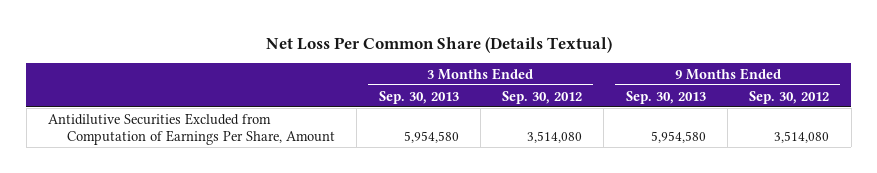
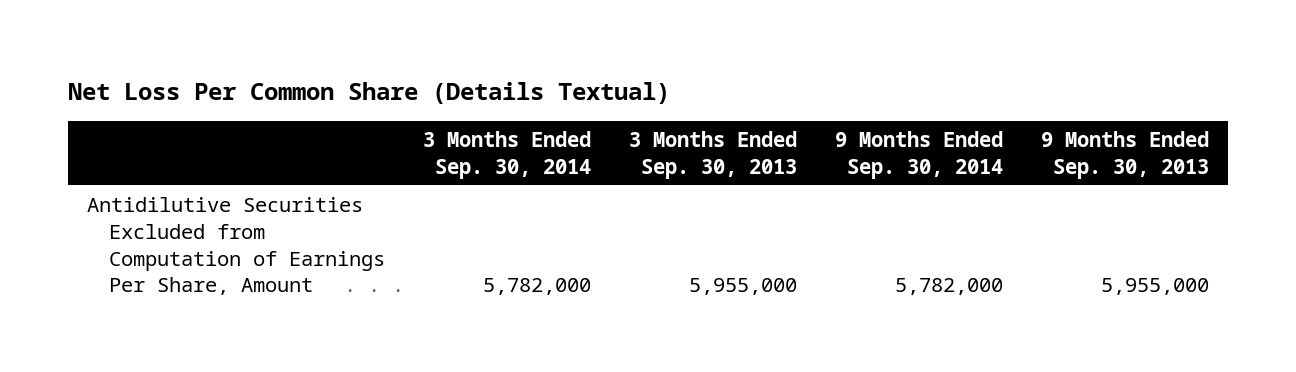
- | 3 Months Ended Sep. 30, 2013 | 3 Months Ended Sep. 30, 2012 | 9 Months Ended Sep. 30, 2013 | 9 Months Ended Sep. 30, 2012
+ | 3 Months Ended Sep. 30, 2014 | 3 Months Ended Sep. 30, 2013 | 9 Months Ended Sep. 30, 2014 | 9 Months Ended Sep. 30, 2013
- Antidilutive Securities Excluded from Computation of Earnings Per Share, Amount | 5,954,580 | 3,514,080 | 5,954,580 | 3,514,080
+ Antidilutive Securities Excluded from Computation of Earnings Per Share, Amount | 5,782,000 | 5,955,000 | 5,782,000 | 5,955,000

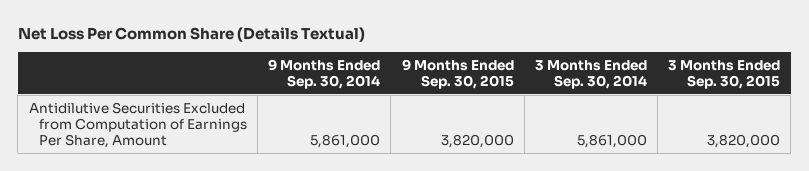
- | 3 Months Ended Sep. 30, 2014 | 3 Months Ended Sep. 30, 2013 | 9 Months Ended Sep. 30, 2014 | 9 Months Ended Sep. 30, 2013
+ | 9 Months Ended Sep. 30, 2014 | 9 Months Ended Sep. 30, 2015 | 3 Months Ended Sep. 30, 2014 | 3 Months Ended Sep. 30, 2015
- Antidilutive Securities Excluded from Computation of Earnings Per Share, Amount | 5,782,000 | 5,955,000 | 5,782,000 | 5,955,000
+ Antidilutive Securities Excluded from Computation of Earnings Per Share, Amount | 5,861,000 | 3,820,000 | 5,861,000 | 3,820,000

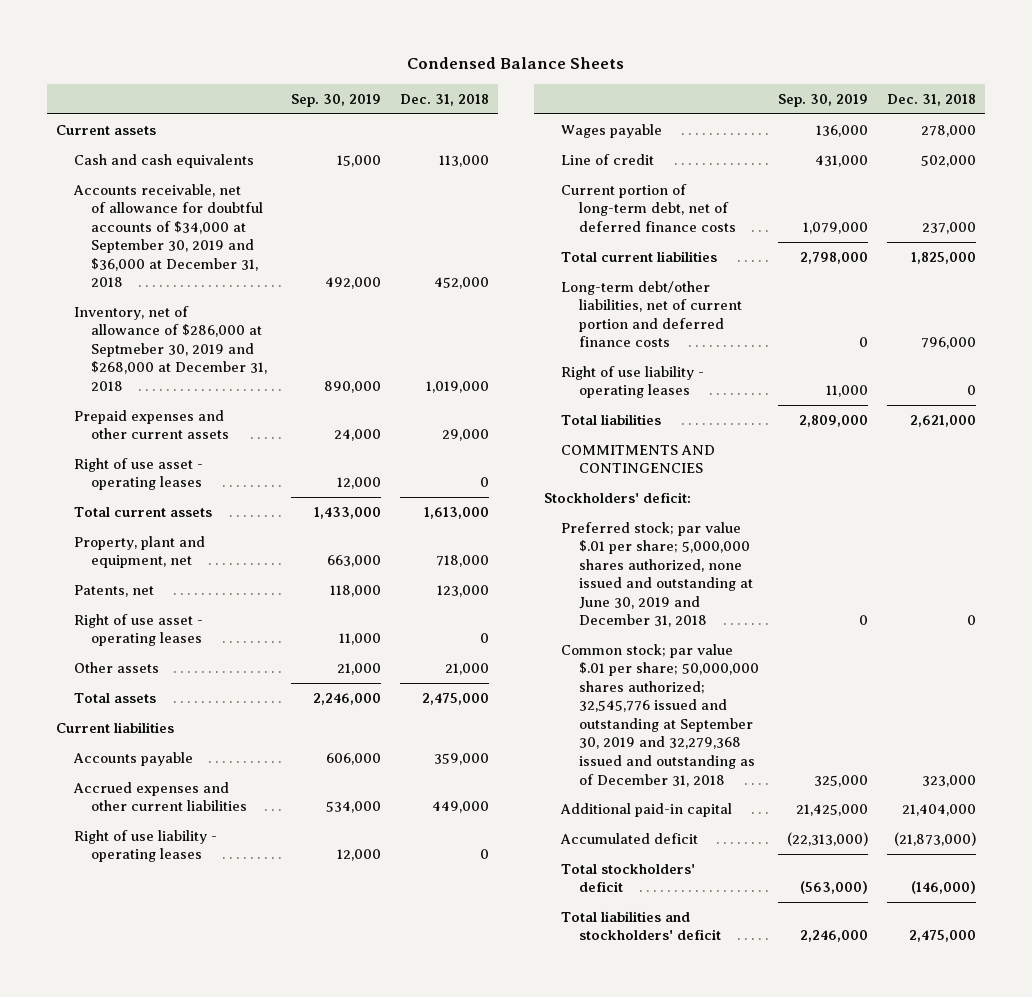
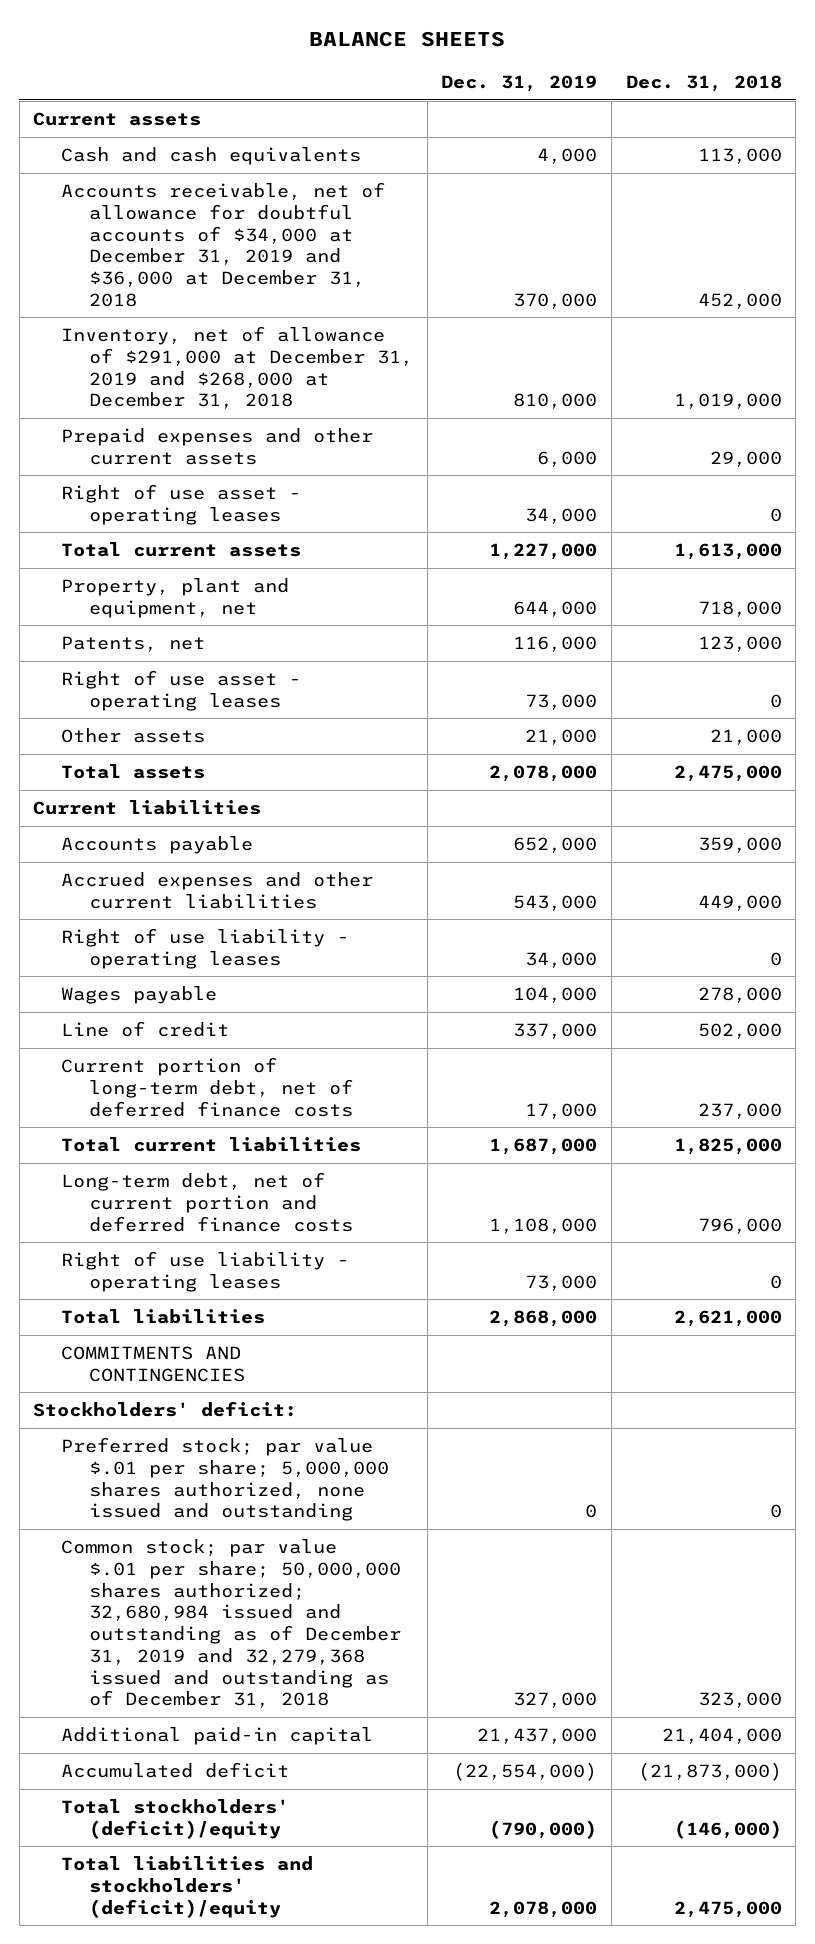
- Condensed Balance Sheets
+ BALANCE SHEETS
- | Sep. 30, 2019 | Dec. 31, 2018
+ | Dec. 31, 2019 | Dec. 31, 2018
- Accounts receivable, net of allowance for doubtful accounts of $34,000 at September 30, 2019 and $36,000 at December 31, 2018 | 492,000 | 452,000
- Inventory, net of allowance of $286,000 at Septmeber 30, 2019 and $268,000 at December 31, 2018 | 890,000 | 1,019,000
+ Accounts receivable, net of allowance for doubtful accounts of $34,000 at December 31, 2019 and $36,000 at December 31, 2018 | 370,000 | 452,000
+ Inventory, net of allowance of $291,000 at December 31, 2019 and $268,000 at December 31, 2018 | 810,000 | 1,019,000
- Long-term debt/other liabilities, net of current portion and deferred finance costs | 0 | 796,000
+ Long-term debt, net of current portion and deferred finance costs | 1,108,000 | 796,000
- Preferred stock; par value $.01 per share; 5,000,000 shares authorized, none issued and outstanding at June 30, 2019 and December 31, 2018 | 0 | 0
- Common stock; par value $.01 per share; 50,000,000 shares authorized; 32,545,776 issued and outstanding at September 30, 2019 and 32,279,368 issued and outstanding as of December 31, 2018 | 325,000 | 323,000
+ Preferred stock; par value $.01 per share; 5,000,000 shares authorized, none issued and outstanding | 0 | 0
+ Common stock; par value $.01 per share; 50,000,000 shares authorized; 32,680,984 issued and outstanding as of December 31, 2019 and 32,279,368 issued and outstanding as of December 31, 2018 | 327,000 | 323,000
- Total stockholders' deficit | (563,000) | (146,000)
- Total liabilities and stockholders' deficit | 2,246,000 | 2,475,000
+ Total stockholders' (deficit)/equity | (790,000) | (146,000)
+ Total liabilities and stockholders' (deficit)/equity | 2,078,000 | 2,475,000

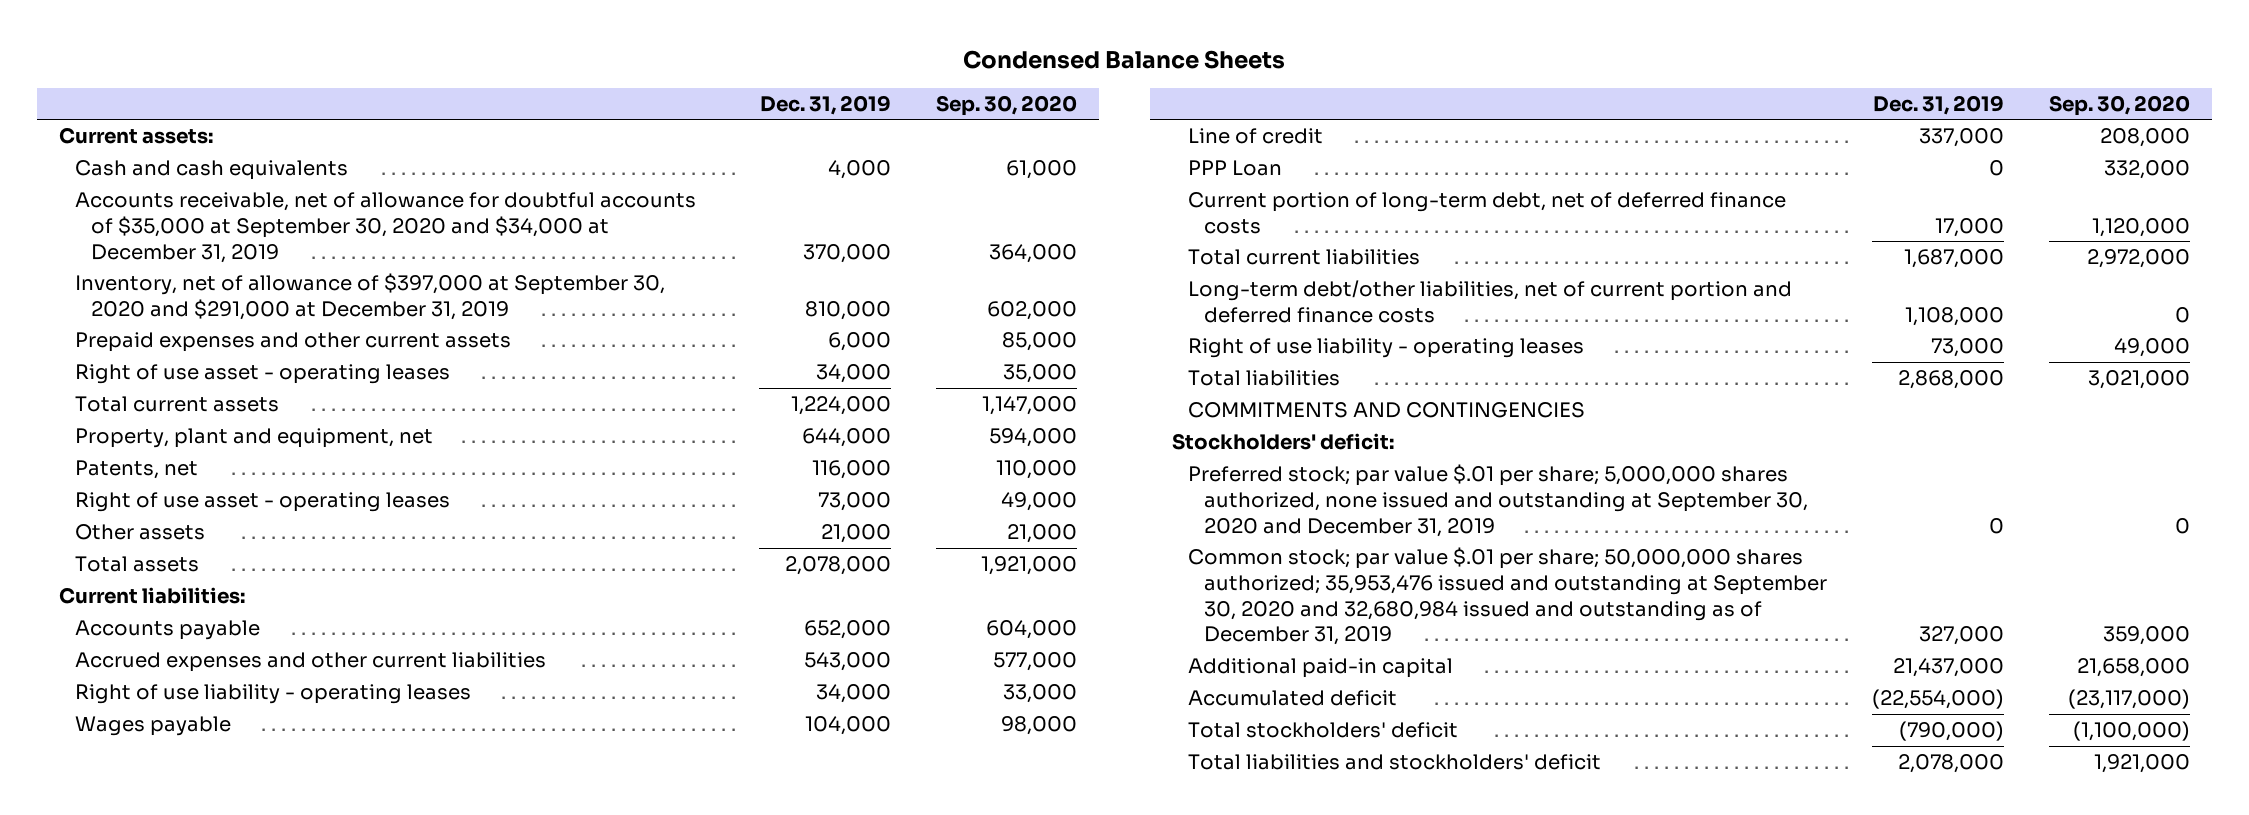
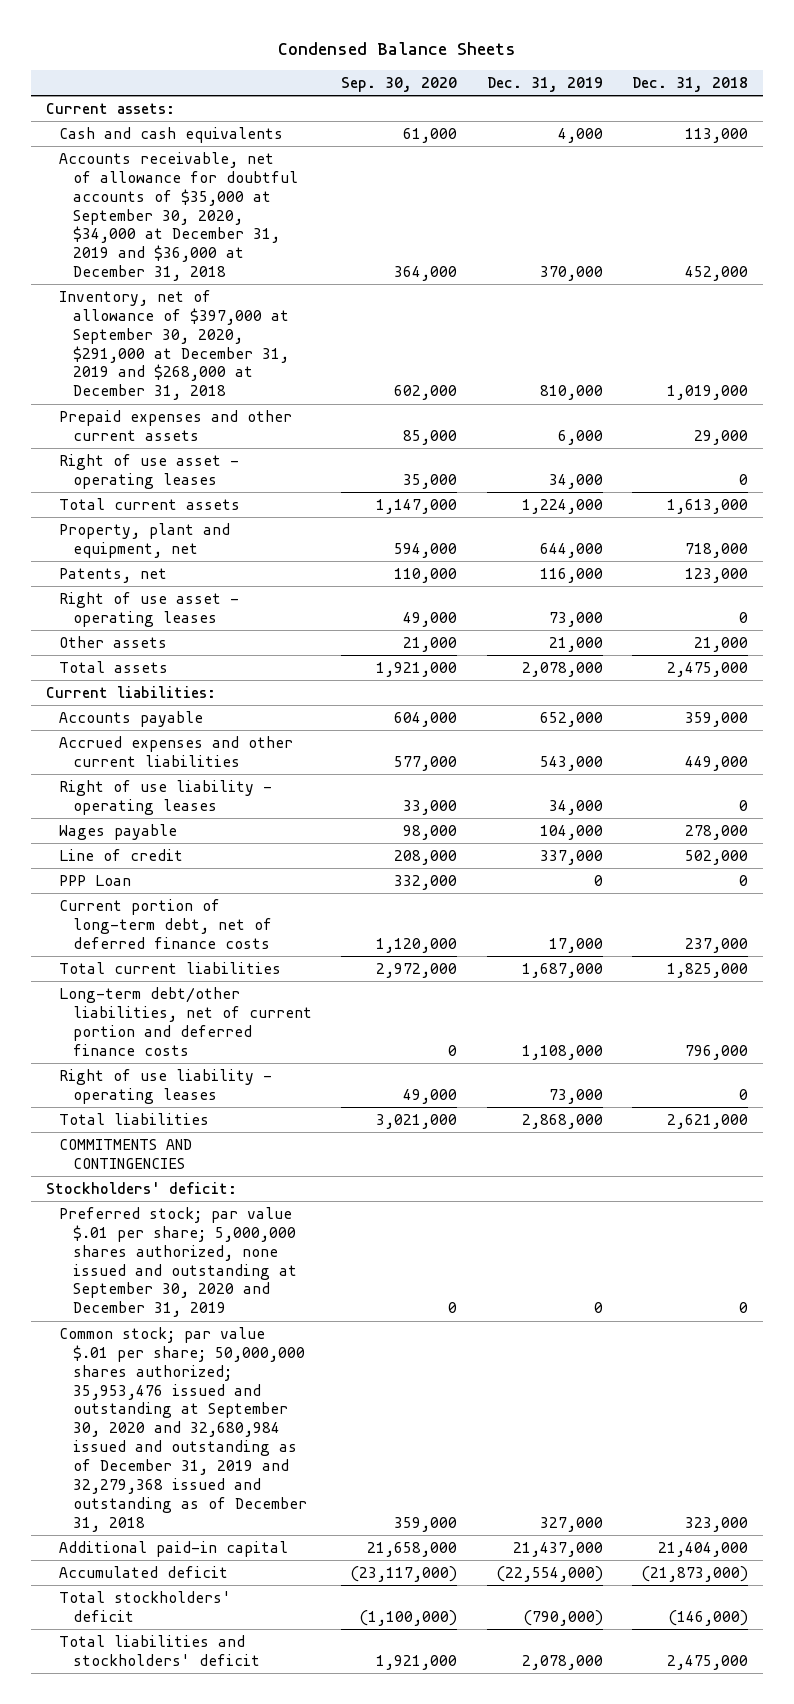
- | Dec. 31, 2019 | Sep. 30, 2020
+ | Sep. 30, 2020 | Dec. 31, 2019 | Dec. 31, 2018
- Accounts receivable, net of allowance for doubtful accounts of $35,000 at September 30, 2020 and $34,000 at December 31, 2019 | 370,000 | 364,000
- Inventory, net of allowance of $397,000 at September 30, 2020 and $291,000 at December 31, 2019 | 810,000 | 602,000
+ Accounts receivable, net of allowance for doubtful accounts of $35,000 at September 30, 2020, $34,000 at December 31, 2019 and $36,000 at December 31, 2018 | 364,000 | 370,000 | 452,000
+ Inventory, net of allowance of $397,000 at September 30, 2020, $291,000 at December 31, 2019 and $268,000 at December 31, 2018 | 602,000 | 810,000 | 1,019,000
- Common stock; par value $.01 per share; 50,000,000 shares authorized; 35,953,476 issued and outstanding at September 30, 2020 and 32,680,984 issued and outstanding as of December 31, 2019 | 327,000 | 359,000
+ Common stock; par value $.01 per share; 50,000,000 shares authorized; 35,953,476 issued and outstanding at September 30, 2020 and 32,680,984 issued and outstanding as of December 31, 2019 and 32,279,368 issued and outstanding as of December 31, 2018 | 359,000 | 327,000 | 323,000

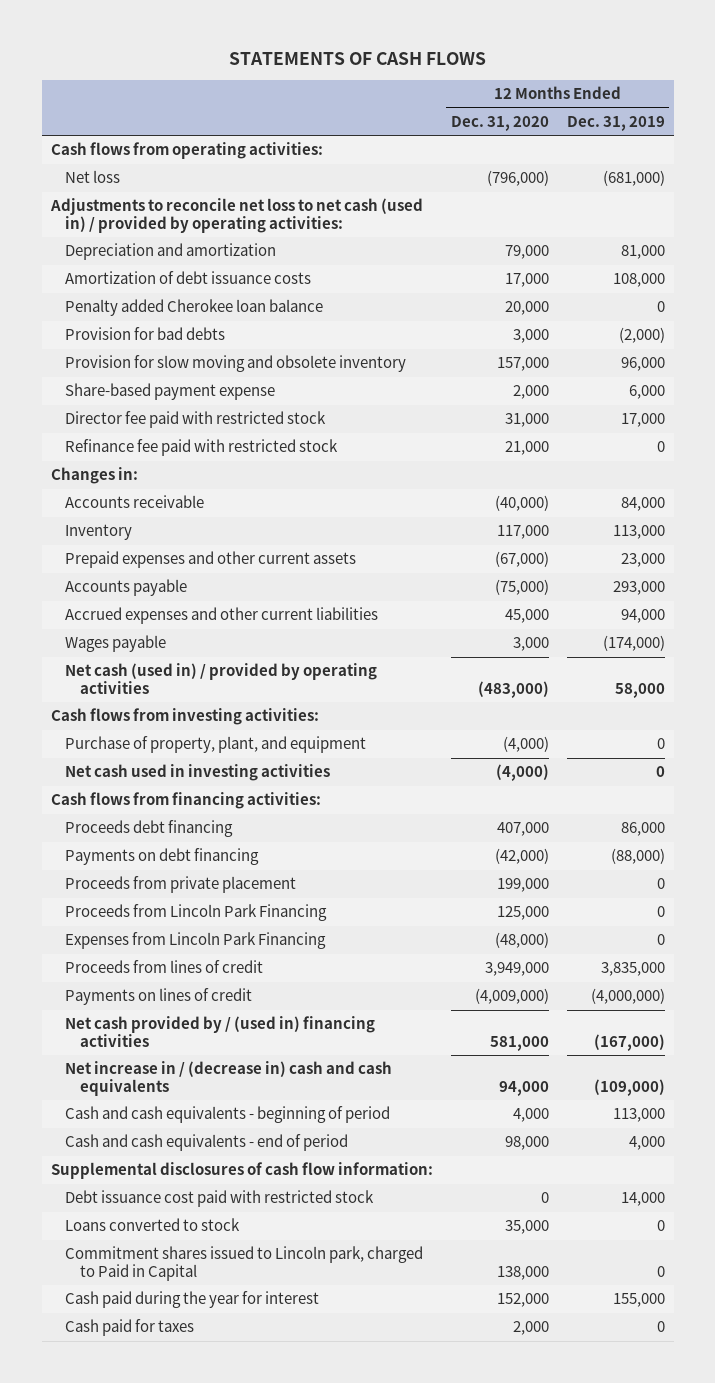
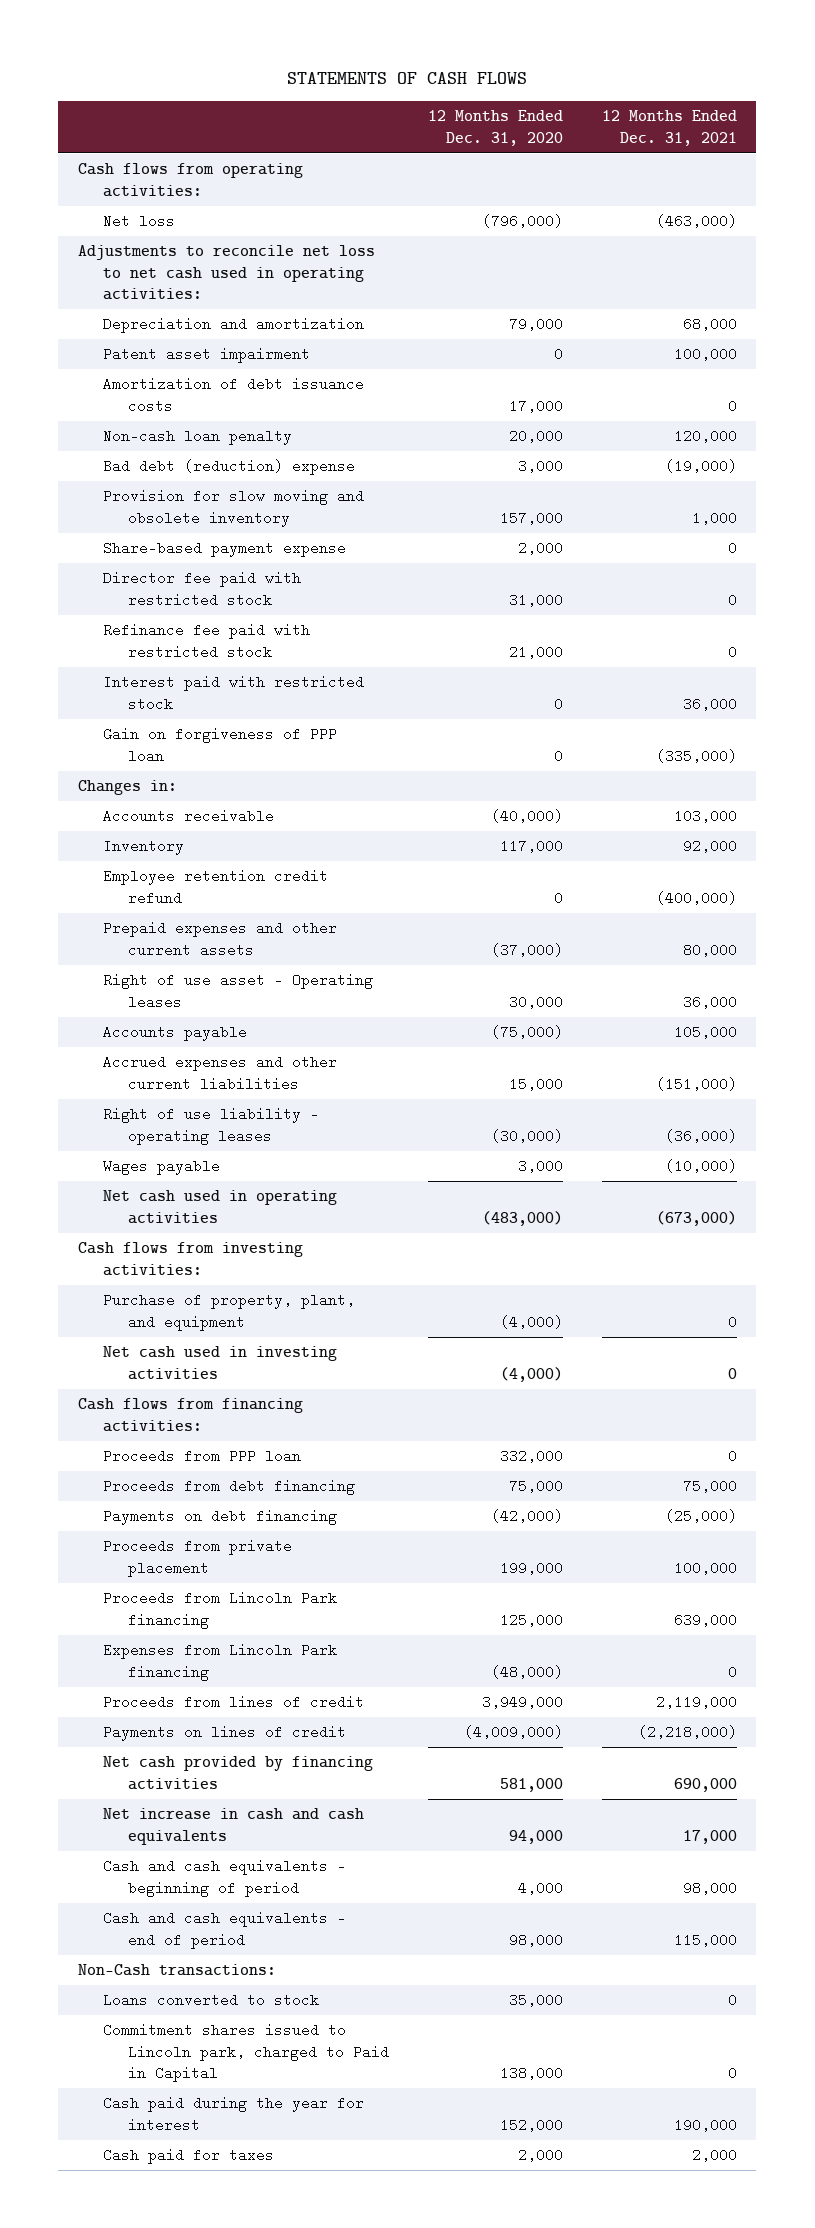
- | 12 Months Ended Dec. 31, 2020 | 12 Months Ended Dec. 31, 2019
+ | 12 Months Ended Dec. 31, 2020 | 12 Months Ended Dec. 31, 2021
- Adjustments to reconcile net loss to net cash (used in) / provided by operating activities:
+ Adjustments to reconcile net loss to net cash used in operating activities:
+ Patent asset impairment | 0 | 100,000
- Penalty added Cherokee loan balance | 20,000 | 0
- Provision for bad debts | 3,000 | (2,000)
+ Non-cash loan penalty | 20,000 | 120,000
+ Bad debt (reduction) expense | 3,000 | (19,000)
+ Interest paid with restricted stock | 0 | 36,000
+ Gain on forgiveness of PPP loan | 0 | (335,000)
- Prepaid expenses and other current assets | (67,000) | 23,000
+ Employee retention credit refund | 0 | (400,000)
+ Prepaid expenses and other current assets | (37,000) | 80,000
+ Right of use asset - Operating leases | 30,000 | 36,000
- Accrued expenses and other current liabilities | 45,000 | 94,000
+ Accrued expenses and other current liabilities | 15,000 | (151,000)
+ Right of use liability - operating leases | (30,000) | (36,000)
- Net cash (used in) / provided by operating activities | (483,000) | 58,000
+ Net cash used in operating activities | (483,000) | (673,000)
- Proceeds debt financing | 407,000 | 86,000
+ Proceeds from PPP loan | 332,000 | 0
+ Proceeds from debt financing | 75,000 | 75,000
- Proceeds from Lincoln Park Financing | 125,000 | 0
- Expenses from Lincoln Park Financing | (48,000) | 0
+ Proceeds from Lincoln Park financing | 125,000 | 639,000
+ Expenses from Lincoln Park financing | (48,000) | 0
- Net cash provided by / (used in) financing activities | 581,000 | (167,000)
- Net increase in / (decrease in) cash and cash equivalents | 94,000 | (109,000)
+ Net cash provided by financing activities | 581,000 | 690,000
+ Net increase in cash and cash equivalents | 94,000 | 17,000
- Supplemental disclosures of cash flow information:
- Debt issuance cost paid with restricted stock | 0 | 14,000
+ Non-Cash transactions:

